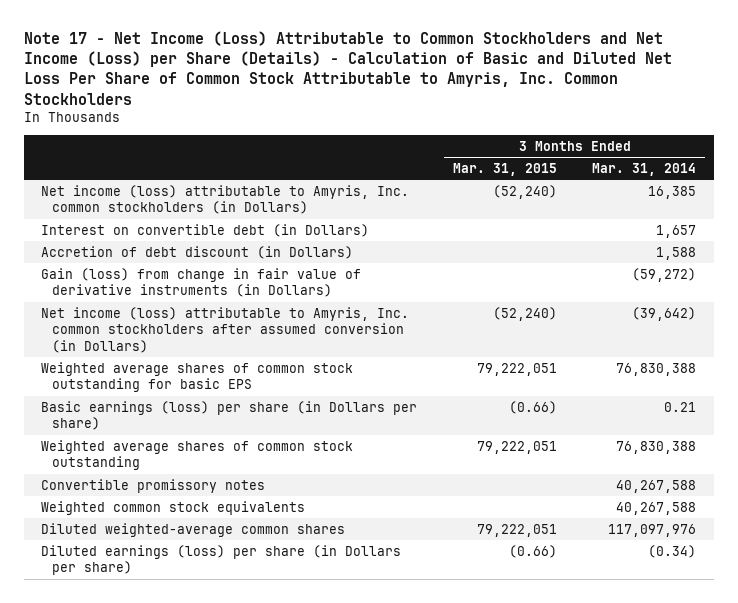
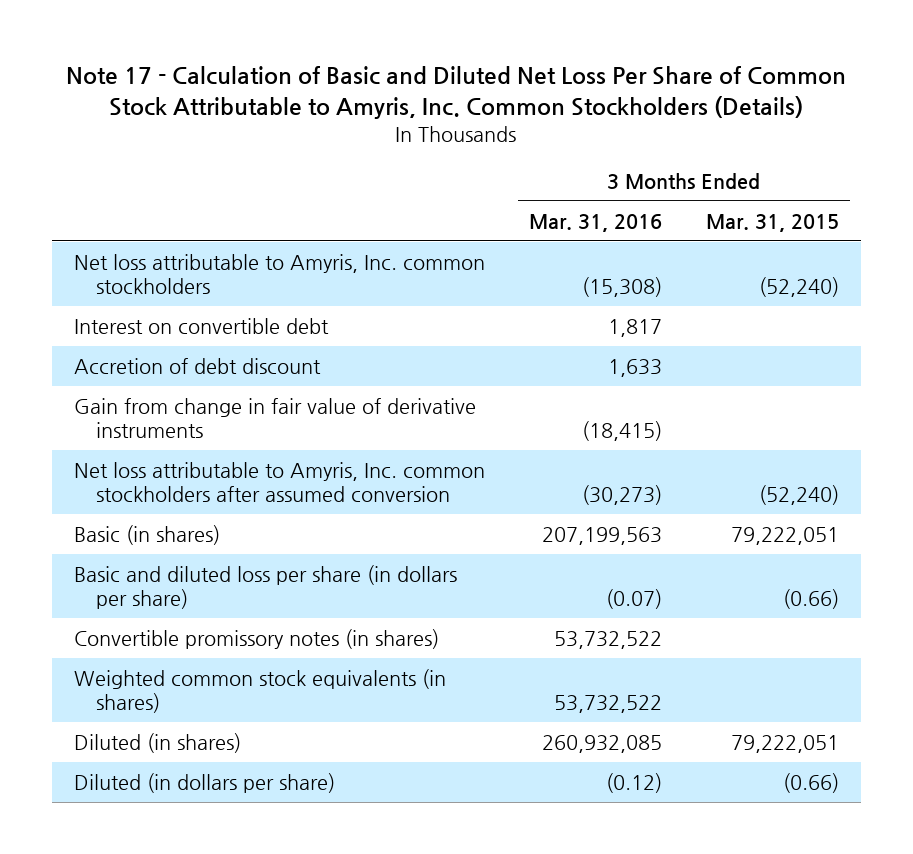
- Note 17 - Net Income (Loss) Attributable to Common Stockholders and Net Income (Loss) per Share (Details) - Calculation of Basic and Diluted Net Loss Per Share of Common Stock Attributable to Amyris, Inc. Common Stockholders
+ Note 17 - Calculation of Basic and Diluted Net Loss Per Share of Common Stock Attributable to Amyris, Inc. Common Stockholders (Details)
- | 3 Months Ended Mar. 31, 2015 | 3 Months Ended Mar. 31, 2014
+ | 3 Months Ended Mar. 31, 2016 | 3 Months Ended Mar. 31, 2015
- Net income (loss) attributable to Amyris, Inc. common stockholders (in Dollars) | (52,240) | 16,385
- Interest on convertible debt (in Dollars) | | 1,657
- Accretion of debt discount (in Dollars) | | 1,588
- Gain (loss) from change in fair value of derivative instruments (in Dollars) | | (59,272)
- Net income (loss) attributable to Amyris, Inc. common stockholders after assumed conversion (in Dollars) | (52,240) | (39,642)
- Weighted average shares of common stock outstanding for basic EPS | 79,222,051 | 76,830,388
- Basic earnings (loss) per share (in Dollars per share) | (0.66) | 0.21
- Weighted average shares of common stock outstanding | 79,222,051 | 76,830,388
- Convertible promissory notes | | 40,267,588
- Weighted common stock equivalents | | 40,267,588
- Diluted weighted-average common shares | 79,222,051 | 117,097,976
- Diluted earnings (loss) per share (in Dollars per share) | (0.66) | (0.34)
+ Net loss attributable to Amyris, Inc. common stockholders | (15,308) | (52,240)
+ Interest on convertible debt | 1,817 |
+ Accretion of debt discount | 1,633 |
+ Gain from change in fair value of derivative instruments | (18,415) |
+ Net loss attributable to Amyris, Inc. common stockholders after assumed conversion | (30,273) | (52,240)
+ Basic (in shares) | 207,199,563 | 79,222,051
+ Basic and diluted loss per share (in dollars per share) | (0.07) | (0.66)
+ Convertible promissory notes (in shares) | 53,732,522 |
+ Weighted common stock equivalents (in shares) | 53,732,522 |
+ Diluted (in shares) | 260,932,085 | 79,222,051
+ Diluted (in dollars per share) | (0.12) | (0.66)

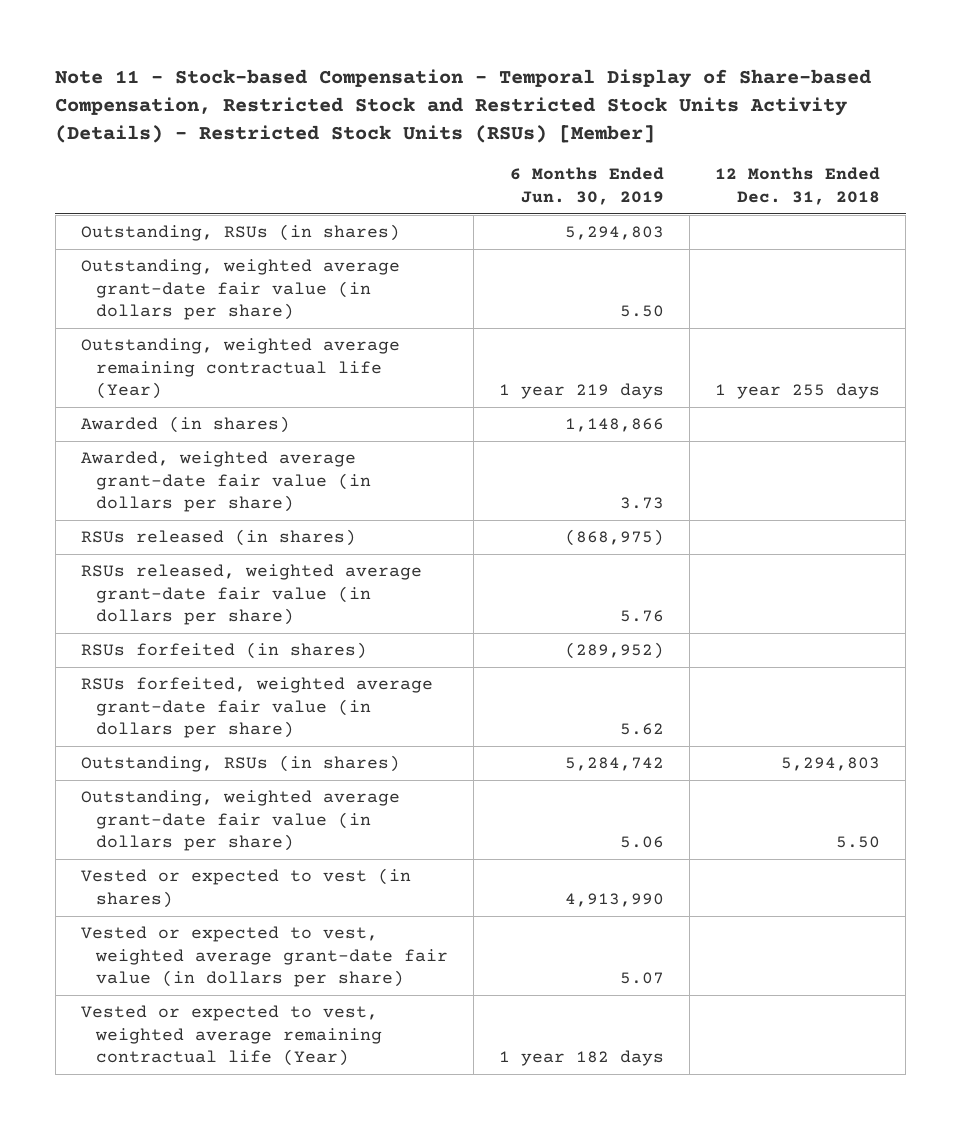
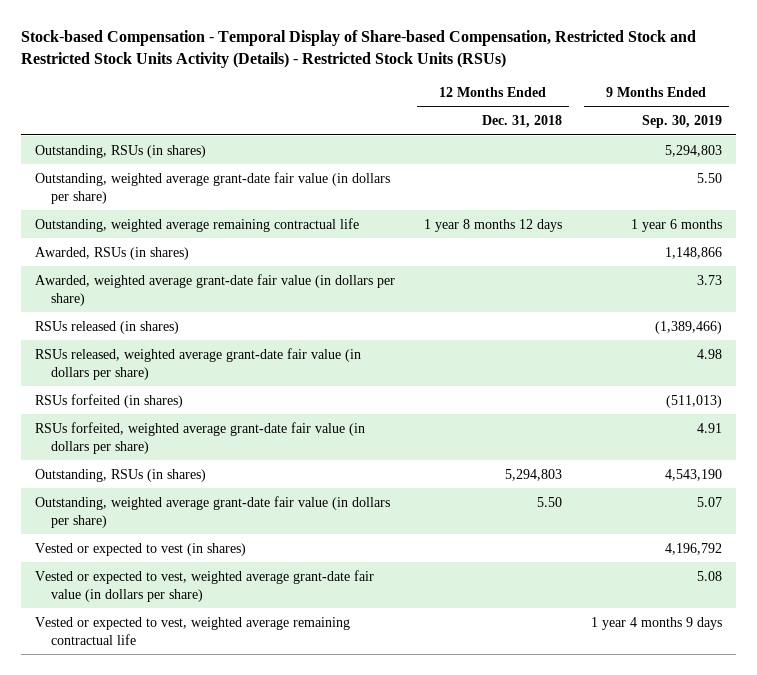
- Note 11 - Stock-based Compensation - Temporal Display of Share-based Compensation, Restricted Stock and Restricted Stock Units Activity (Details) - Restricted Stock Units (RSUs) [Member]
+ Stock-based Compensation - Temporal Display of Share-based Compensation, Restricted Stock and Restricted Stock Units Activity (Details) - Restricted Stock Units (RSUs)
- | 6 Months Ended Jun. 30, 2019 | 12 Months Ended Dec. 31, 2018
+ | 12 Months Ended Dec. 31, 2018 | 9 Months Ended Sep. 30, 2019
- Outstanding, weighted average remaining contractual life (Year) | 1 year 219 days | 1 year 255 days
- Awarded (in shares) | 1,148,866 |
+ Outstanding, weighted average remaining contractual life | 1 year 8 months 12 days | 1 year 6 months
+ Awarded, RSUs (in shares) | | 1,148,866
- Vested or expected to vest, weighted average remaining contractual life (Year) | 1 year 182 days |
+ Vested or expected to vest, weighted average remaining contractual life | | 1 year 4 months 9 days

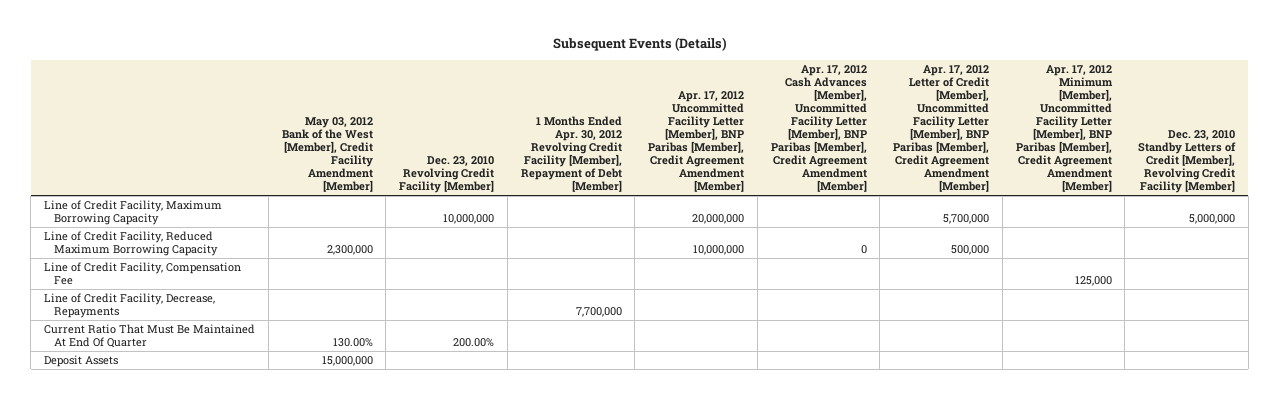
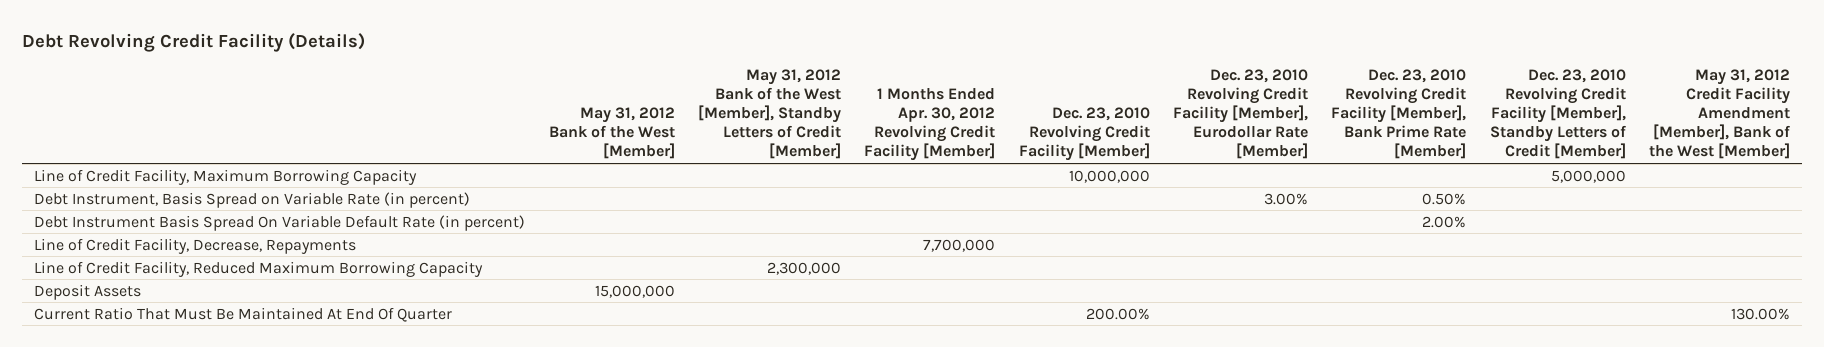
- Subsequent Events (Details)
+ Debt Revolving Credit Facility (Details)
- | May 03, 2012 Bank of the West [Member], Credit Facility Amendment [Member] | Dec. 23, 2010 Revolving Credit Facility [Member] | 1 Months Ended Apr. 30, 2012 Revolving Credit Facility [Member], Repayment of Debt [Member] | Apr. 17, 2012 Uncommitted Facility Letter [Member], BNP Paribas [Member], Credit Agreement Amendment [Member] | Apr. 17, 2012 Cash Advances [Member], Uncommitted Facility Letter [Member], BNP Paribas [Member], Credit Agreement Amendment [Member] | Apr. 17, 2012 Letter of Credit [Member], Uncommitted Facility Letter [Member], BNP Paribas [Member], Credit Agreement Amendment [Member] | Apr. 17, 2012 Minimum [Member], Uncommitted Facility Letter [Member], BNP Paribas [Member], Credit Agreement Amendment [Member] | Dec. 23, 2010 Standby Letters of Credit [Member], Revolving Credit Facility [Member]
+ | May 31, 2012 Bank of the West [Member] | May 31, 2012 Bank of the West [Member], Standby Letters of Credit [Member] | 1 Months Ended Apr. 30, 2012 Revolving Credit Facility [Member] | Dec. 23, 2010 Revolving Credit Facility [Member] | Dec. 23, 2010 Revolving Credit Facility [Member], Eurodollar Rate [Member] | Dec. 23, 2010 Revolving Credit Facility [Member], Bank Prime Rate [Member] | Dec. 23, 2010 Revolving Credit Facility [Member], Standby Letters of Credit [Member] | May 31, 2012 Credit Facility Amendment [Member], Bank of the West [Member]
- Line of Credit Facility, Compensation Fee | | | | | | | 125,000 |
+ Debt Instrument, Basis Spread on Variable Rate (in percent) | | | | | 3.00% | 0.50% | |
+ Debt Instrument Basis Spread On Variable Default Rate (in percent) | | | | | | 2.00% | |
moved down: Line of Credit Facility, Reduced Maximum Borrowing Capacity | | 2,300,000 | | | | | |
moved down: Current Ratio That Must Be Maintained At End Of Quarter | | | | 200.00% | | | | 130.00%

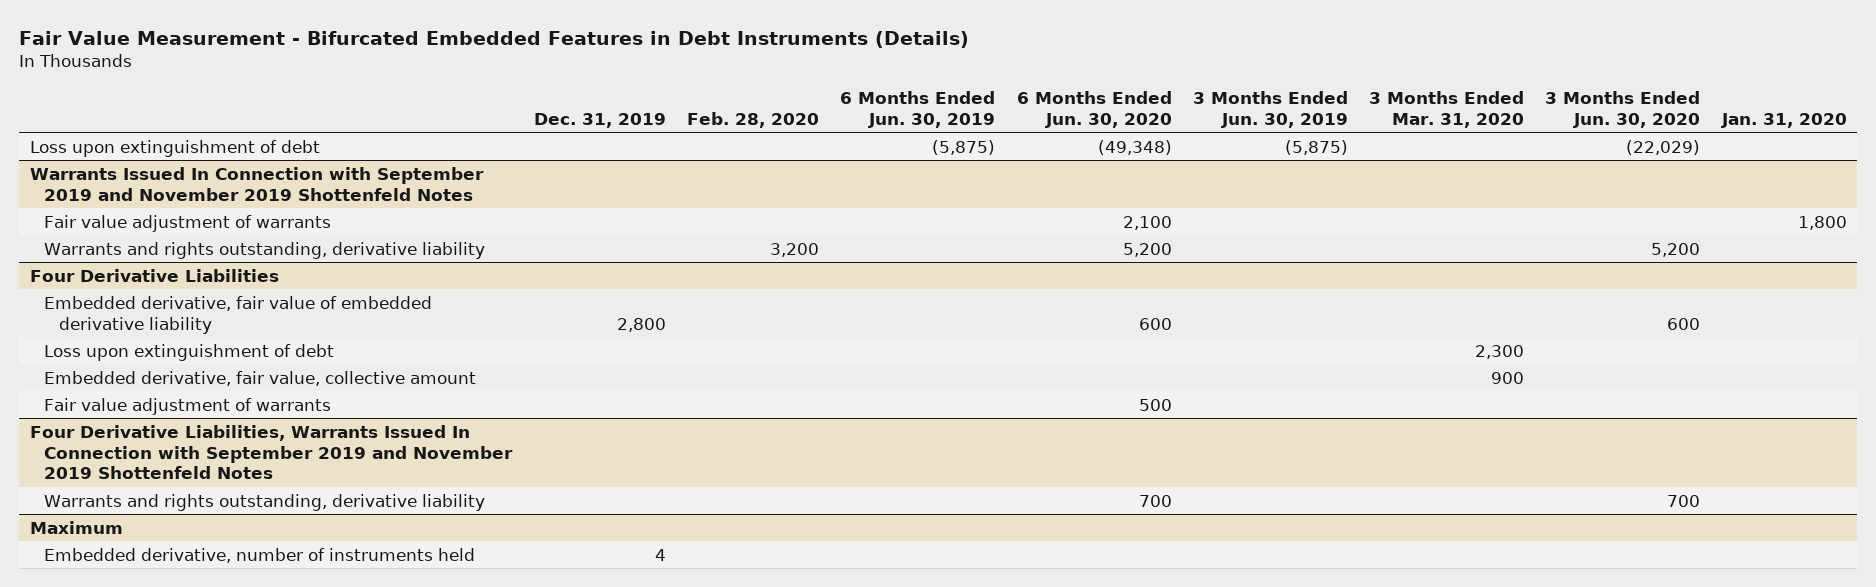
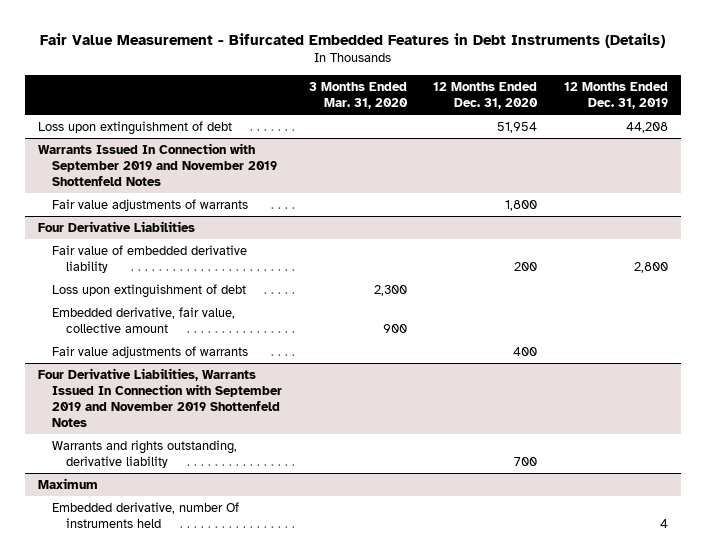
- | Dec. 31, 2019 | Feb. 28, 2020 | 6 Months Ended Jun. 30, 2019 | 6 Months Ended Jun. 30, 2020 | 3 Months Ended Jun. 30, 2019 | 3 Months Ended Mar. 31, 2020 | 3 Months Ended Jun. 30, 2020 | Jan. 31, 2020
+ | 3 Months Ended Mar. 31, 2020 | 12 Months Ended Dec. 31, 2020 | 12 Months Ended Dec. 31, 2019
@ Warrants Issued In Connection with September 2019 and November 2019 Shottenfeld Notes
- Fair value adjustment of warrants | | | | 2,100 | | | | 1,800
- Warrants and rights outstanding, derivative liability | | 3,200 | | 5,200 | | | 5,200 |
+ Fair value adjustments of warrants | | 1,800 |
@ Four Derivative Liabilities
- Embedded derivative, fair value of embedded derivative liability | 2,800 | | | 600 | | | 600 |
+ Fair value of embedded derivative liability | | 200 | 2,800
- Fair value adjustment of warrants | | | | 500 | | | |
+ Fair value adjustments of warrants | | 400 |
@ Maximum
- Embedded derivative, number of instruments held | 4 | | | | | | |
+ Embedded derivative, number Of instruments held | | | 4

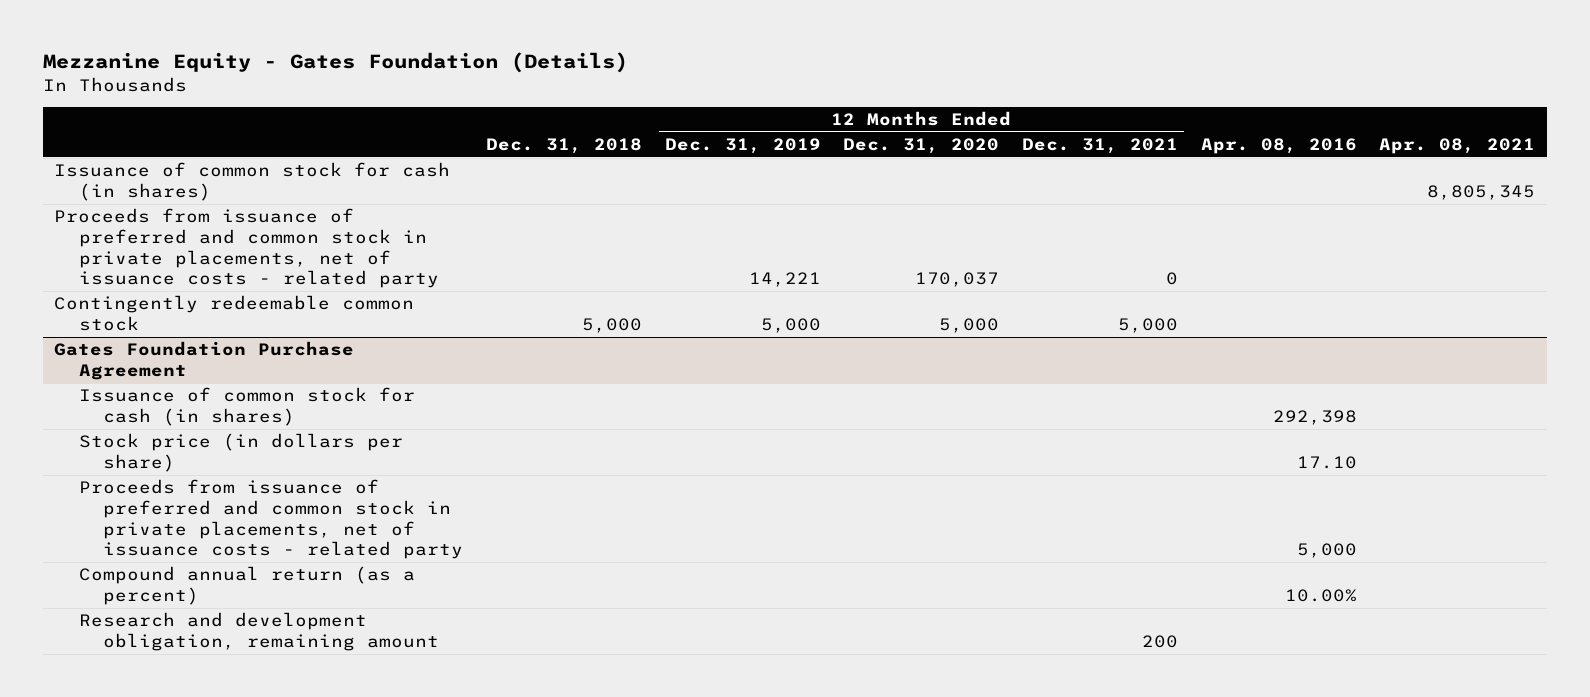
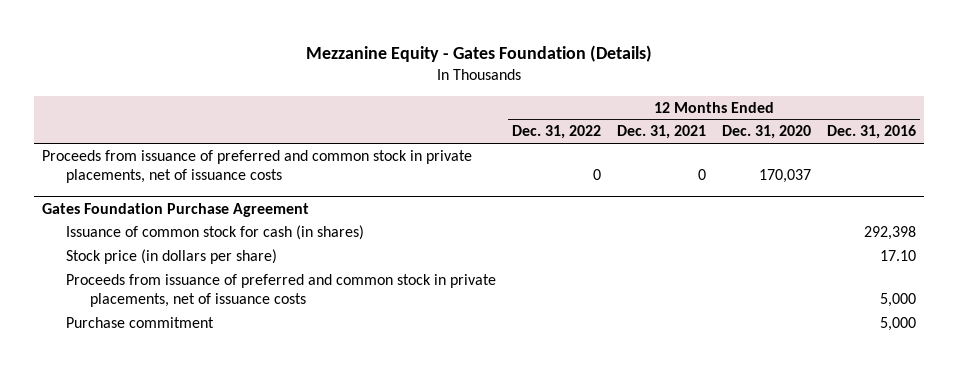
- | Dec. 31, 2018 | 12 Months Ended Dec. 31, 2019 | 12 Months Ended Dec. 31, 2020 | 12 Months Ended Dec. 31, 2021 | Apr. 08, 2016 | Apr. 08, 2021
+ | 12 Months Ended Dec. 31, 2022 | 12 Months Ended Dec. 31, 2021 | 12 Months Ended Dec. 31, 2020 | 12 Months Ended Dec. 31, 2016
- Issuance of common stock for cash (in shares) | | | | | | 8,805,345
- Proceeds from issuance of preferred and common stock in private placements, net of issuance costs - related party | | 14,221 | 170,037 | 0 | |
- Contingently redeemable common stock | 5,000 | 5,000 | 5,000 | 5,000 | |
+ Proceeds from issuance of preferred and common stock in private placements, net of issuance costs | 0 | 0 | 170,037 |
@ Gates Foundation Purchase Agreement
- Proceeds from issuance of preferred and common stock in private placements, net of issuance costs - related party | | | | | 5,000 |
- Compound annual return (as a percent) | | | | | 10.00% |
- Research and development obligation, remaining amount | | | | 200 | |
+ Proceeds from issuance of preferred and common stock in private placements, net of issuance costs | | | | 5,000
+ Purchase commitment | | | | 5,000

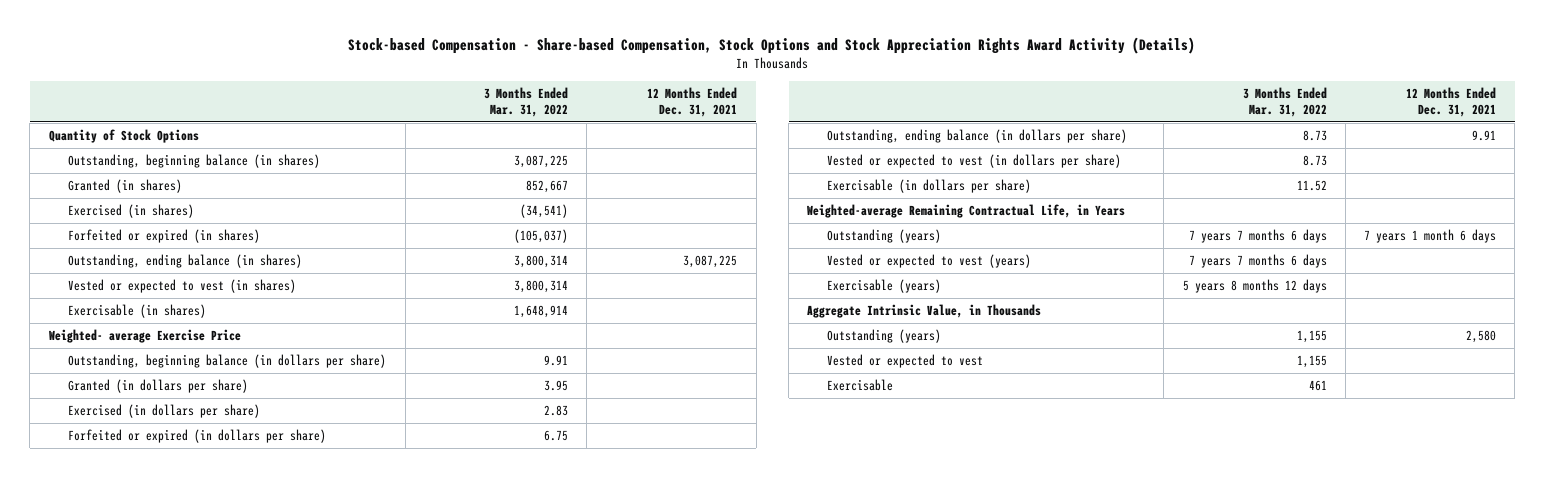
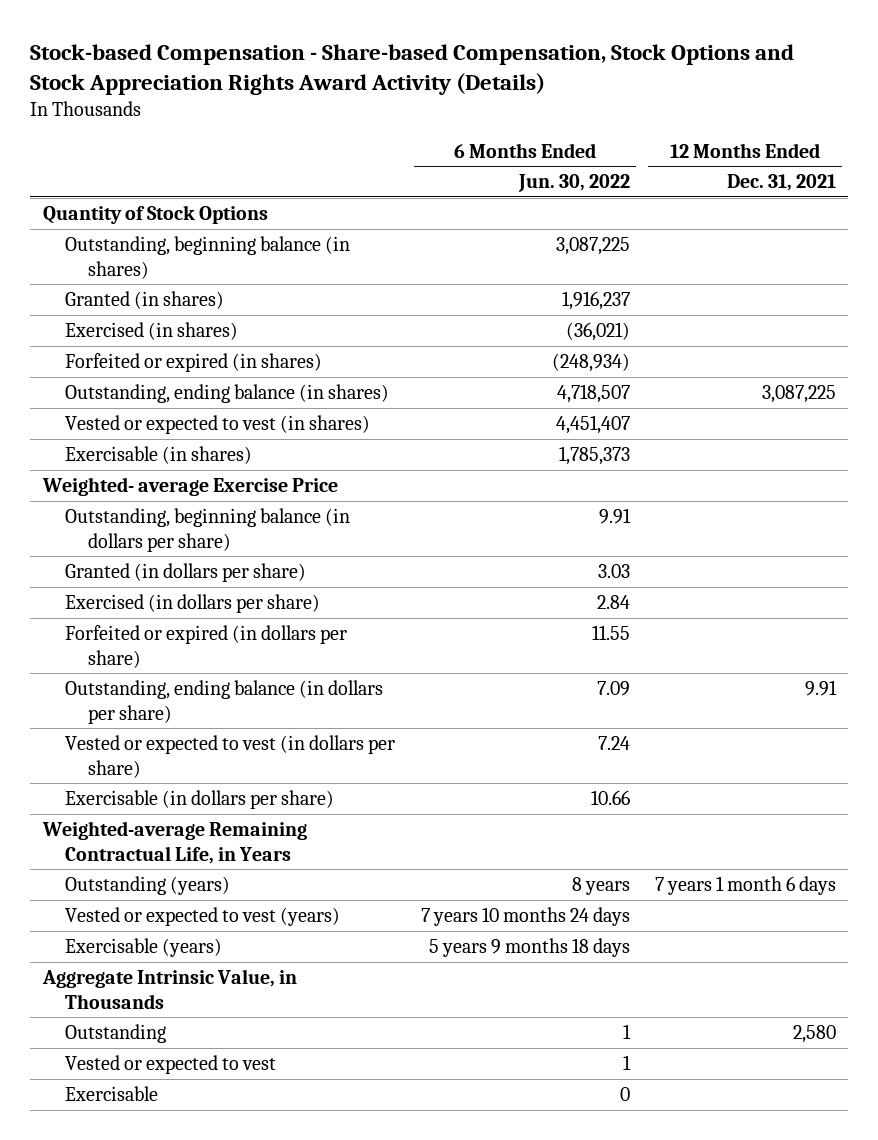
- | 3 Months Ended Mar. 31, 2022 | 12 Months Ended Dec. 31, 2021
+ | 6 Months Ended Jun. 30, 2022 | 12 Months Ended Dec. 31, 2021
- Outstanding (years) | 1,155 | 2,580
+ Outstanding | 1 | 2,580

